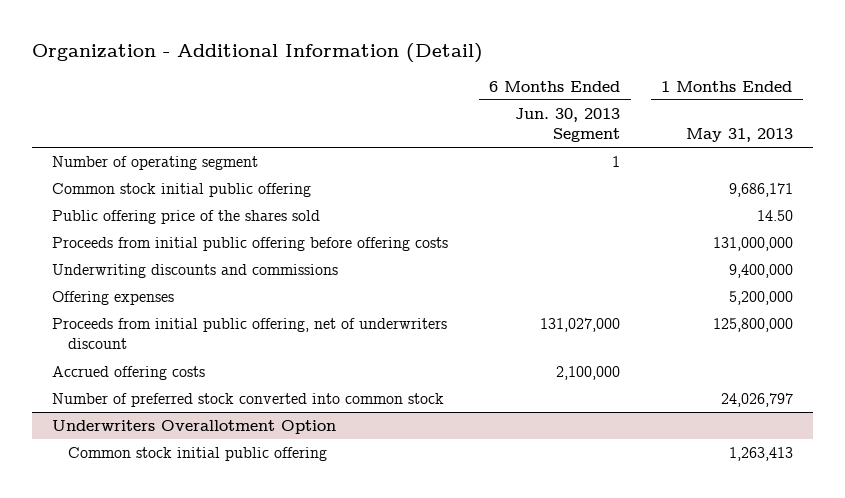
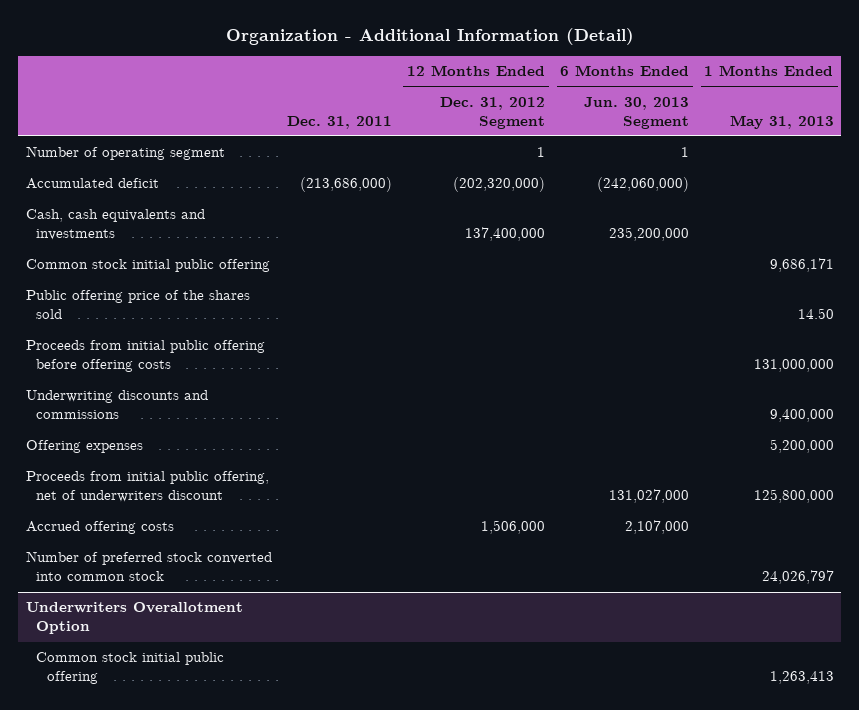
- | 6 Months Ended Jun. 30, 2013 Segment | 1 Months Ended May 31, 2013
+ | Dec. 31, 2011 | 12 Months Ended Dec. 31, 2012 Segment | 6 Months Ended Jun. 30, 2013 Segment | 1 Months Ended May 31, 2013
+ Accumulated deficit | (213,686,000) | (202,320,000) | (242,060,000) |
+ Cash, cash equivalents and investments | | 137,400,000 | 235,200,000 |
- Accrued offering costs | 2,100,000 |
+ Accrued offering costs | | 1,506,000 | 2,107,000 |

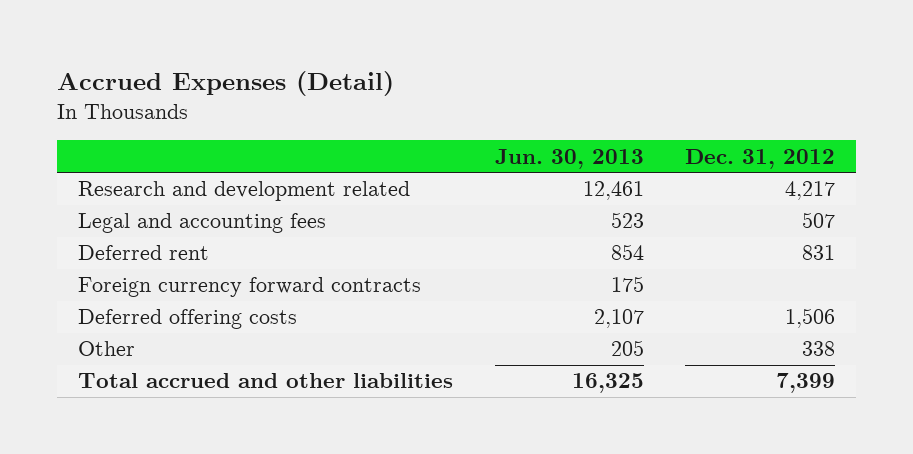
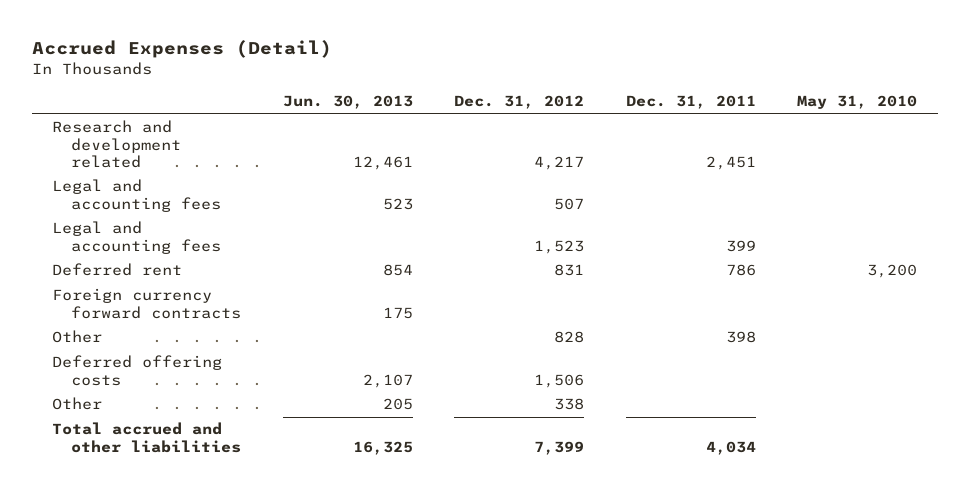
- | Jun. 30, 2013 | Dec. 31, 2012
+ | Jun. 30, 2013 | Dec. 31, 2012 | Dec. 31, 2011 | May 31, 2010
+ Legal and accounting fees | | 1,523 | 399 |
+ Other | | 828 | 398 |

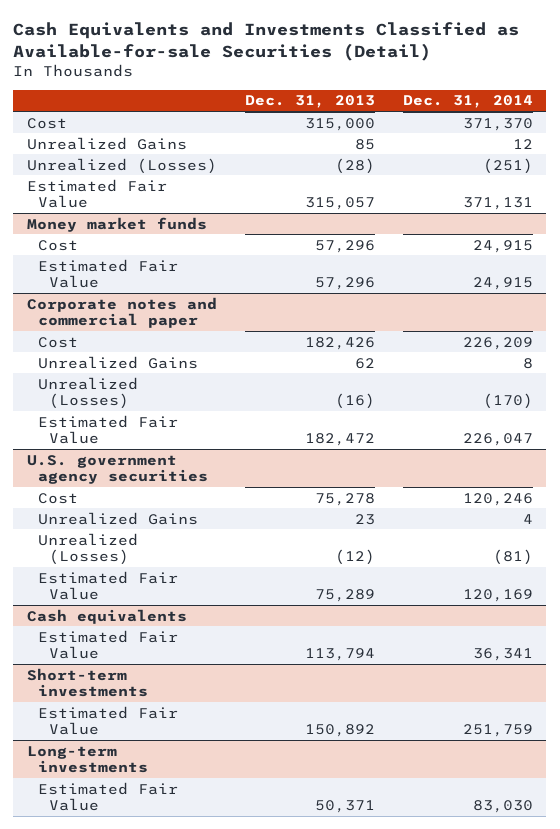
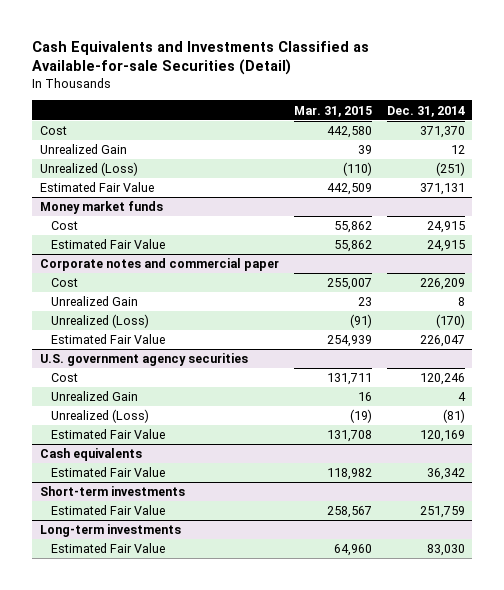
- | Dec. 31, 2013 | Dec. 31, 2014
+ | Mar. 31, 2015 | Dec. 31, 2014
- Unrealized Gains | 85 | 12
- Unrealized (Losses) | (28) | (251)
+ Unrealized Gain | 39 | 12
+ Unrealized (Loss) | (110) | (251)
@ Corporate notes and commercial paper
- Unrealized Gains | 62 | 8
- Unrealized (Losses) | (16) | (170)
+ Unrealized Gain | 23 | 8
+ Unrealized (Loss) | (91) | (170)
@ U.S. government agency securities
- Unrealized Gains | 23 | 4
- Unrealized (Losses) | (12) | (81)
+ Unrealized Gain | 16 | 4
+ Unrealized (Loss) | (19) | (81)
@ Cash equivalents
- Estimated Fair Value | 113,794 | 36,341
+ Estimated Fair Value | 118,982 | 36,342

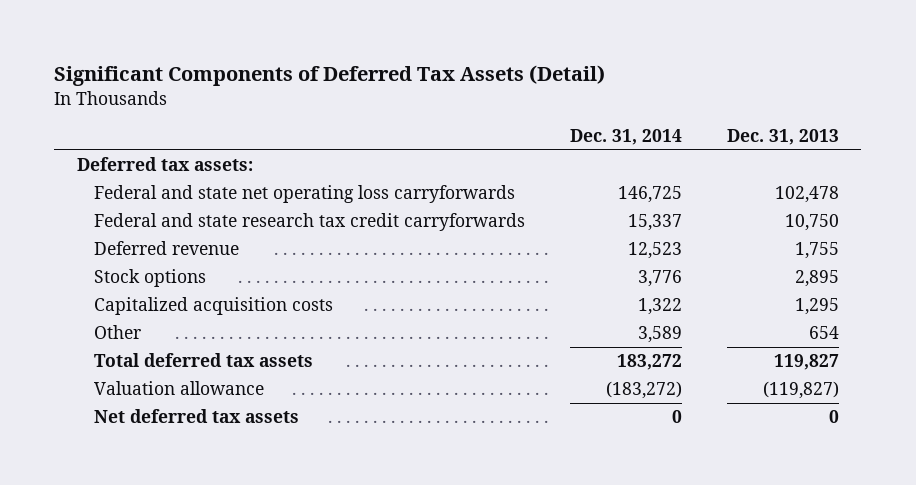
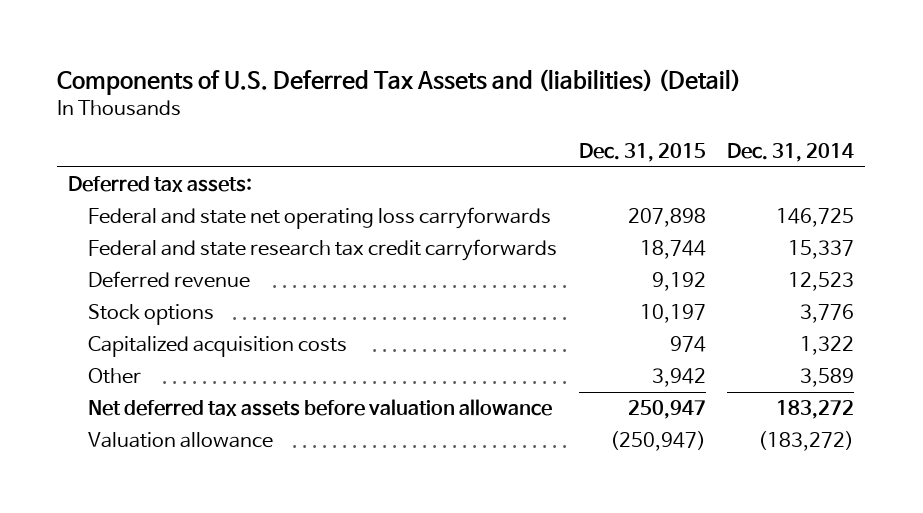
- Significant Components of Deferred Tax Assets (Detail)
+ Components of U.S. Deferred Tax Assets and (liabilities) (Detail)
- | Dec. 31, 2014 | Dec. 31, 2013
+ | Dec. 31, 2015 | Dec. 31, 2014
- Total deferred tax assets | 183,272 | 119,827
+ Net deferred tax assets before valuation allowance | 250,947 | 183,272
- Net deferred tax assets | 0 | 0

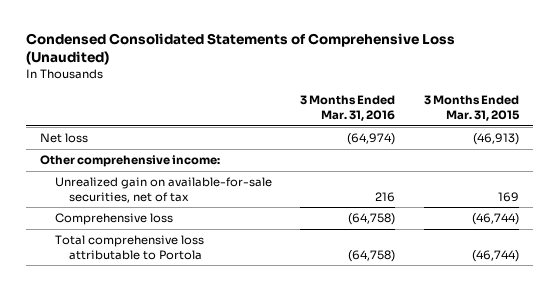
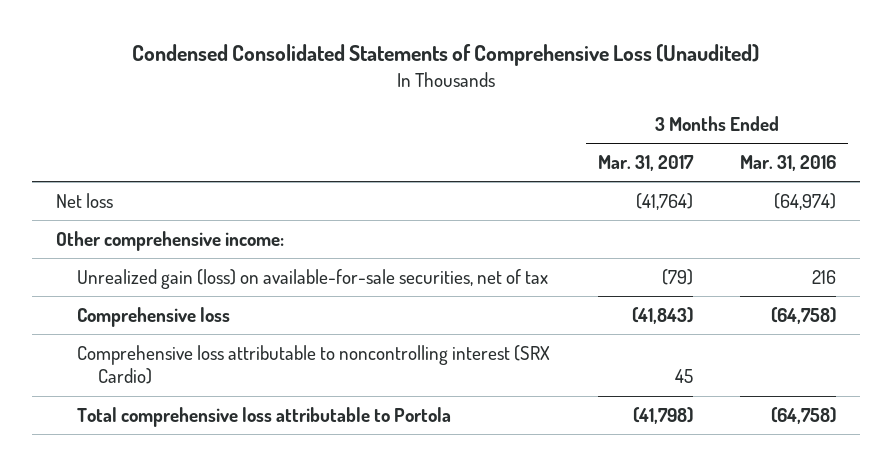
- | 3 Months Ended Mar. 31, 2016 | 3 Months Ended Mar. 31, 2015
+ | 3 Months Ended Mar. 31, 2017 | 3 Months Ended Mar. 31, 2016
- Unrealized gain on available-for-sale securities, net of tax | 216 | 169
+ Unrealized gain (loss) on available-for-sale securities, net of tax | (79) | 216
+ Comprehensive loss attributable to noncontrolling interest (SRX Cardio) | 45 |

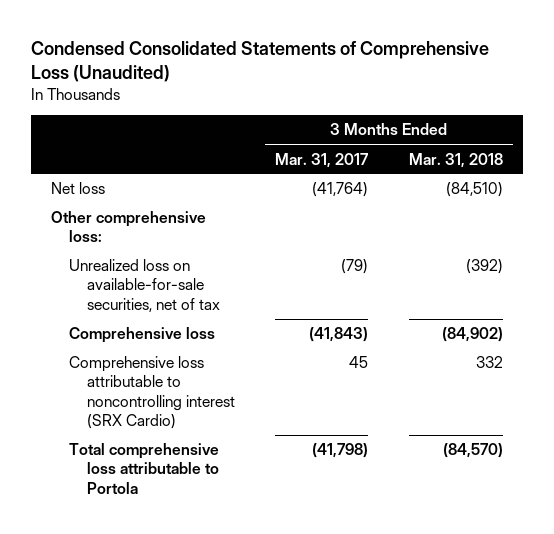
- | 3 Months Ended Mar. 31, 2017 | 3 Months Ended Mar. 31, 2016
+ | 3 Months Ended Mar. 31, 2017 | 3 Months Ended Mar. 31, 2018
- Other comprehensive income:
- Unrealized gain (loss) on available-for-sale securities, net of tax | (79) | 216
+ Other comprehensive loss:
+ Unrealized loss on available-for-sale securities, net of tax | (79) | (392)

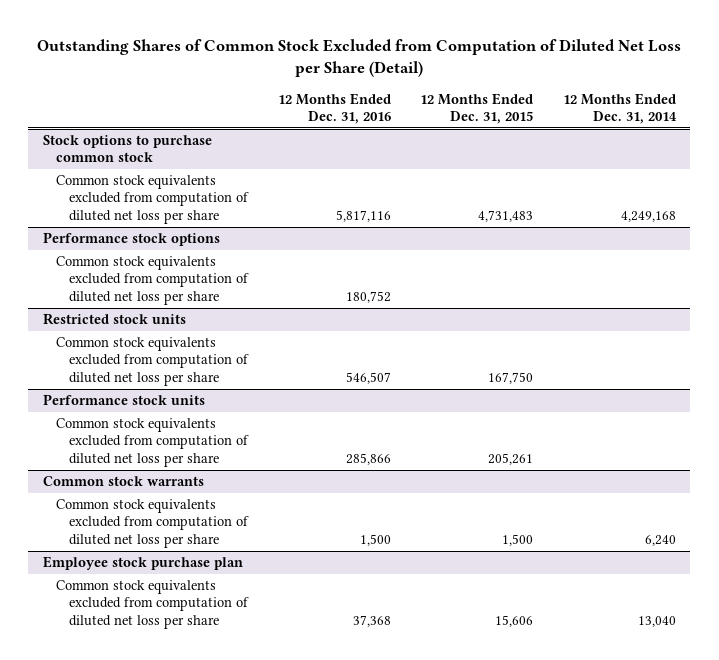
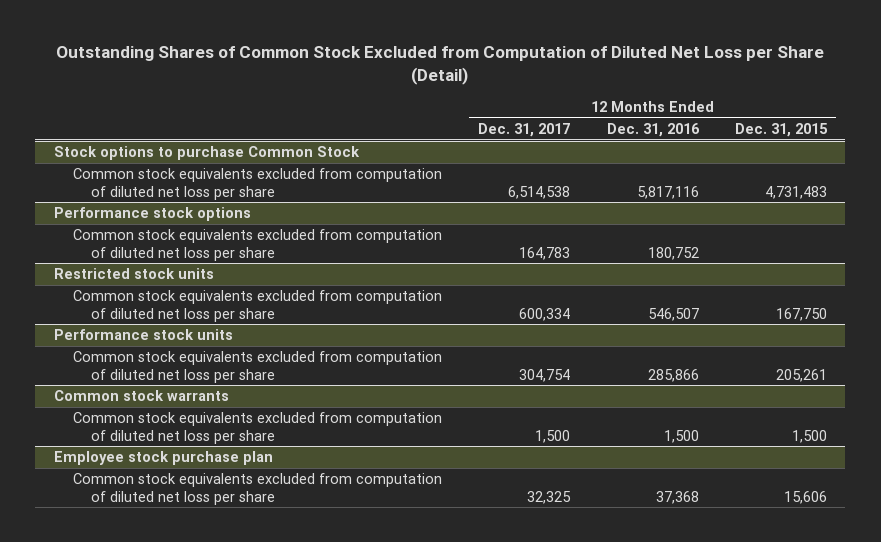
- | 12 Months Ended Dec. 31, 2016 | 12 Months Ended Dec. 31, 2015 | 12 Months Ended Dec. 31, 2014
+ | 12 Months Ended Dec. 31, 2017 | 12 Months Ended Dec. 31, 2016 | 12 Months Ended Dec. 31, 2015
- Stock options to purchase common stock
+ Stock options to purchase Common Stock

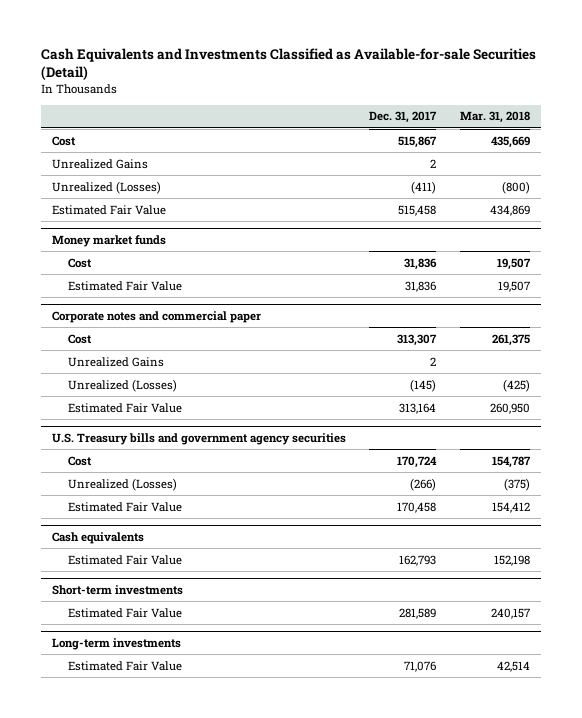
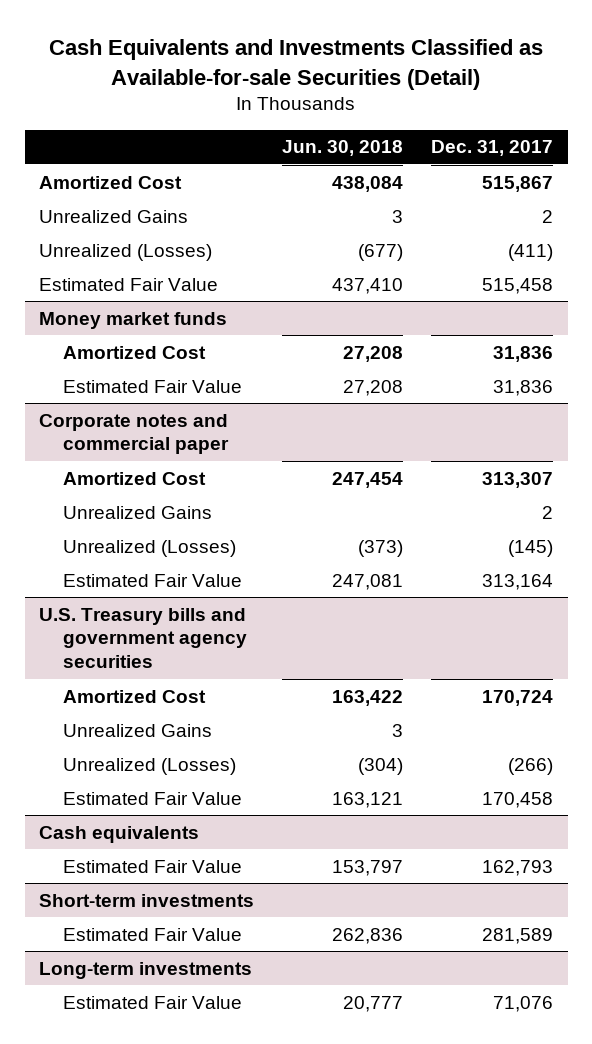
- | Dec. 31, 2017 | Mar. 31, 2018
+ | Jun. 30, 2018 | Dec. 31, 2017
- Cost | 515,867 | 435,669
+ Amortized Cost | 438,084 | 515,867
@ Money market funds
- Cost | 31,836 | 19,507
+ Amortized Cost | 27,208 | 31,836
@ Corporate notes and commercial paper
- Cost | 313,307 | 261,375
+ Amortized Cost | 247,454 | 313,307
@ U.S. Treasury bills and government agency securities
- Cost | 170,724 | 154,787
+ Amortized Cost | 163,422 | 170,724
+ Unrealized Gains | 3 |

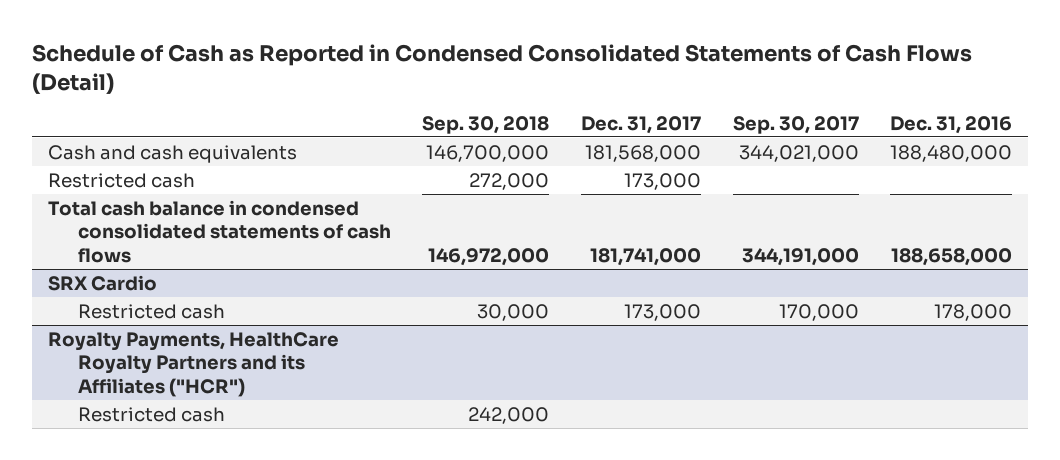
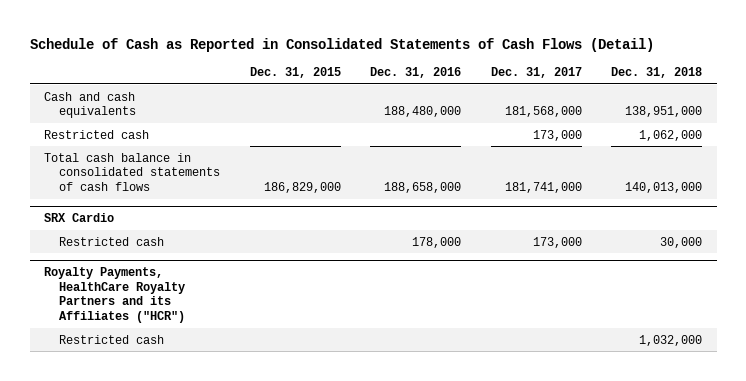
- Schedule of Cash as Reported in Condensed Consolidated Statements of Cash Flows (Detail)
+ Schedule of Cash as Reported in Consolidated Statements of Cash Flows (Detail)
- | Sep. 30, 2018 | Dec. 31, 2017 | Sep. 30, 2017 | Dec. 31, 2016
+ | Dec. 31, 2015 | Dec. 31, 2016 | Dec. 31, 2017 | Dec. 31, 2018
- Total cash balance in condensed consolidated statements of cash flows | 146,972,000 | 181,741,000 | 344,191,000 | 188,658,000
+ Total cash balance in consolidated statements of cash flows | 186,829,000 | 188,658,000 | 181,741,000 | 140,013,000

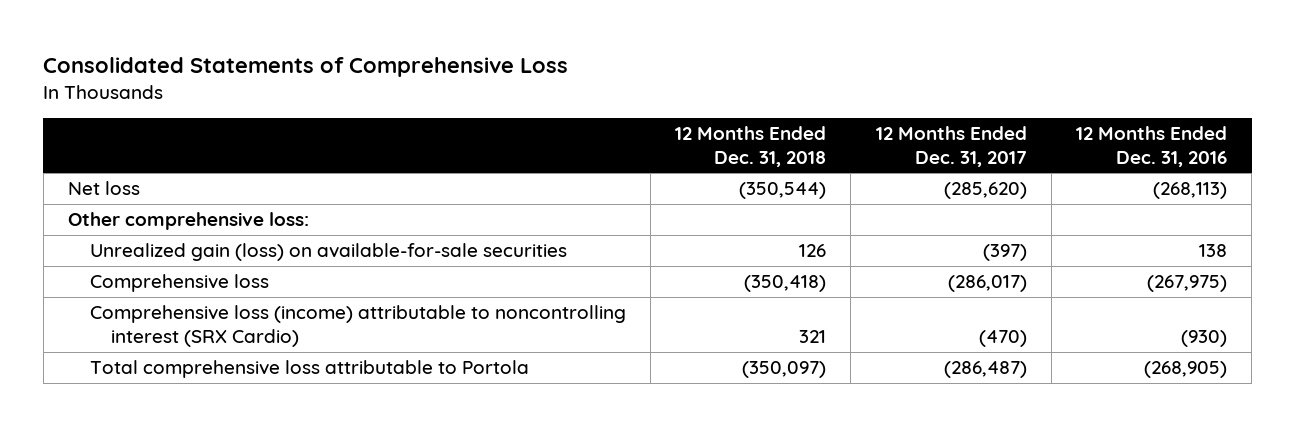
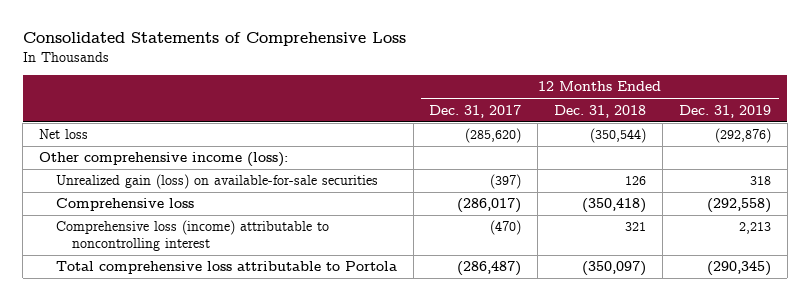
- | 12 Months Ended Dec. 31, 2018 | 12 Months Ended Dec. 31, 2017 | 12 Months Ended Dec. 31, 2016
+ | 12 Months Ended Dec. 31, 2017 | 12 Months Ended Dec. 31, 2018 | 12 Months Ended Dec. 31, 2019
- Other comprehensive loss:
+ Other comprehensive income (loss):
- Comprehensive loss (income) attributable to noncontrolling interest (SRX Cardio) | 321 | (470) | (930)
+ Comprehensive loss (income) attributable to noncontrolling interest | (470) | 321 | 2,213

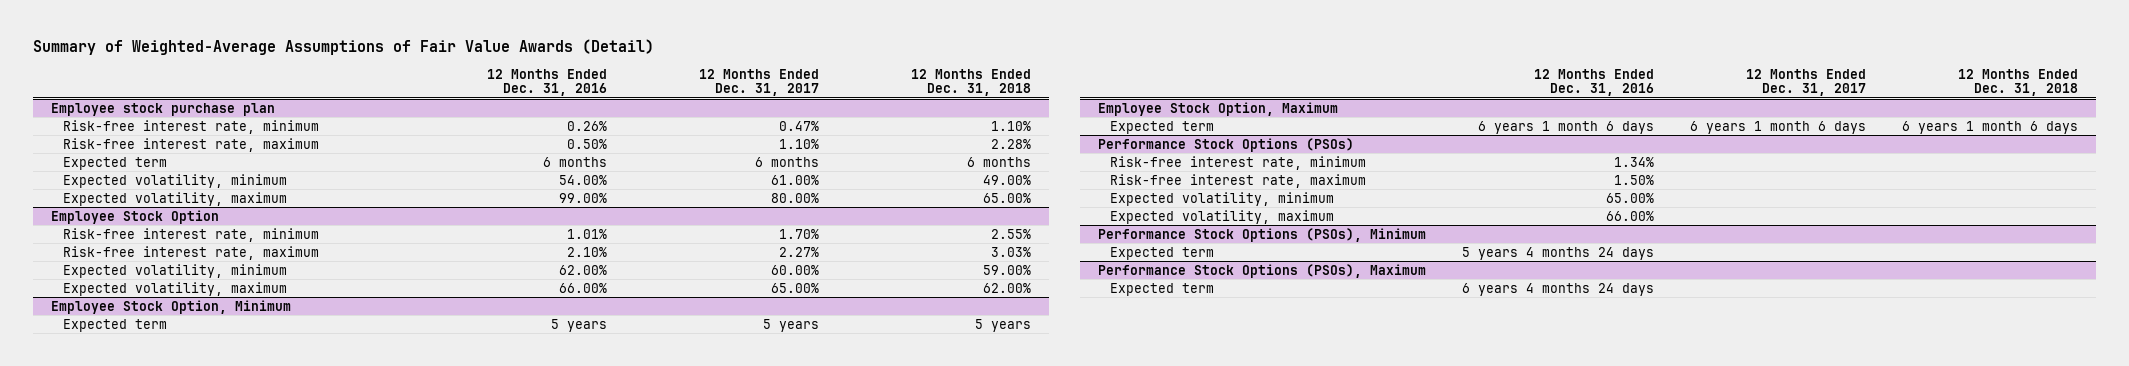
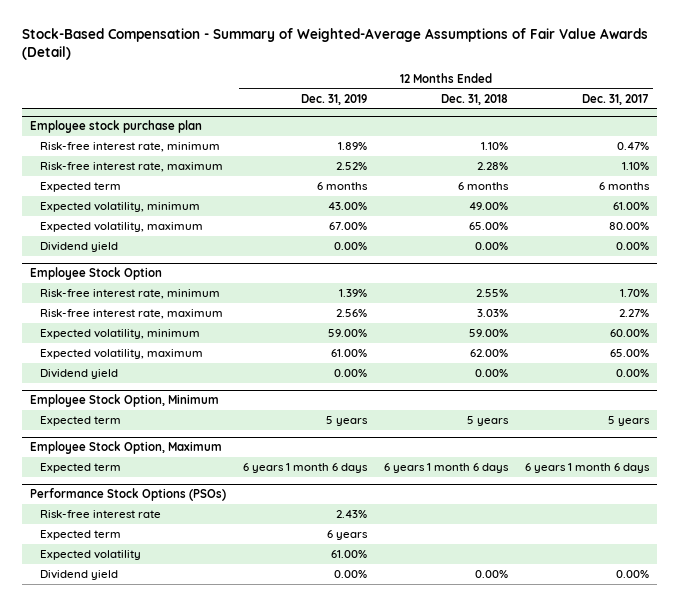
- Summary of Weighted-Average Assumptions of Fair Value Awards (Detail)
+ Stock-Based Compensation - Summary of Weighted-Average Assumptions of Fair Value Awards (Detail)
- | 12 Months Ended Dec. 31, 2016 | 12 Months Ended Dec. 31, 2017 | 12 Months Ended Dec. 31, 2018
+ | 12 Months Ended Dec. 31, 2019 | 12 Months Ended Dec. 31, 2018 | 12 Months Ended Dec. 31, 2017
@ Employee stock purchase plan
+ Dividend yield | 0.00% | 0.00% | 0.00%
@ Employee Stock Option
+ Dividend yield | 0.00% | 0.00% | 0.00%
@ Performance Stock Options (PSOs)
- Risk-free interest rate, minimum | 1.34% | |
- Risk-free interest rate, maximum | 1.50% | |
- Expected volatility, minimum | 65.00% | |
- Expected volatility, maximum | 66.00% | |
- Performance Stock Options (PSOs), Minimum
- Expected term | 5 years 4 months 24 days | |
- Performance Stock Options (PSOs), Maximum
@ Performance Stock Options (PSOs)
+ Risk-free interest rate | 2.43% | |
+ Expected volatility | 61.00% | |
+ Dividend yield | 0.00% | 0.00% | 0.00%

